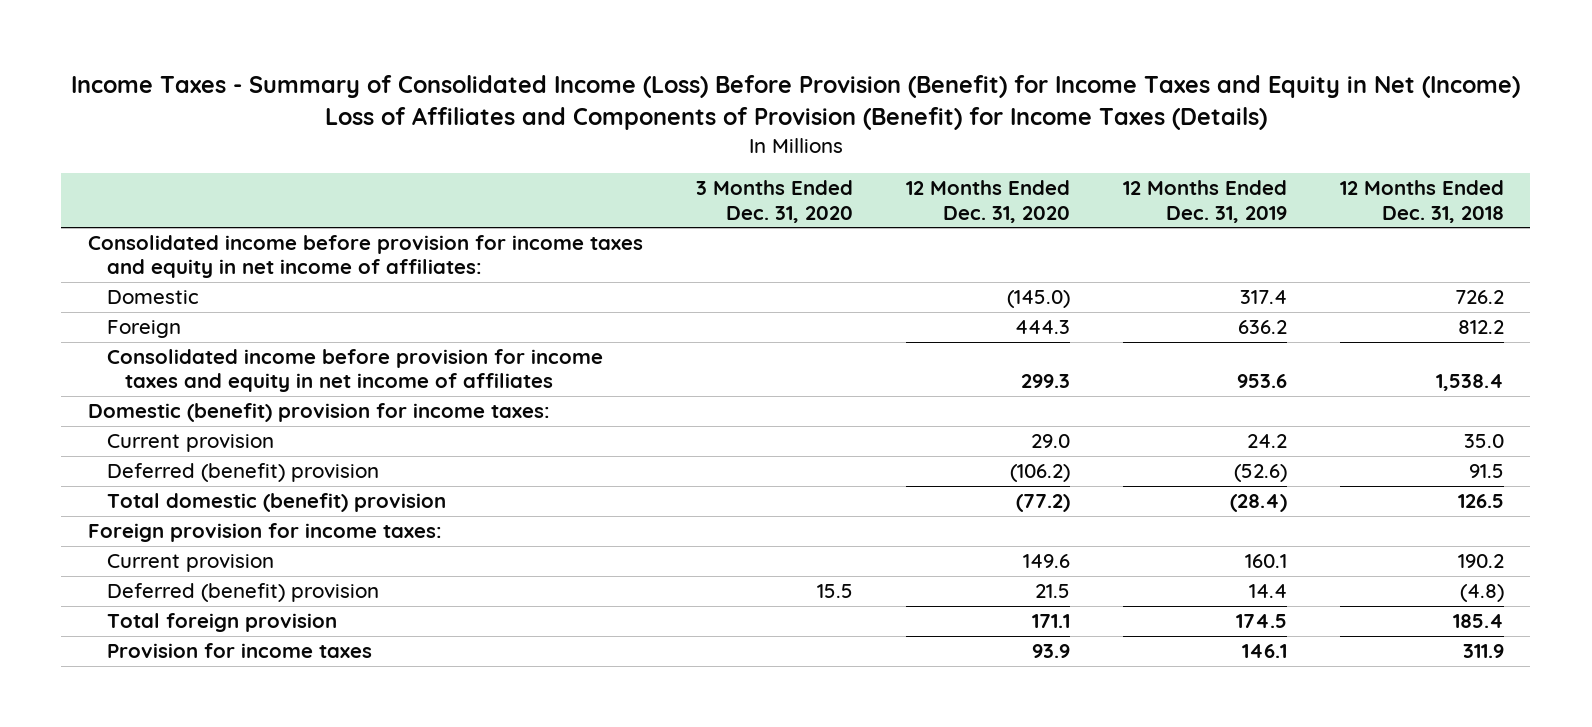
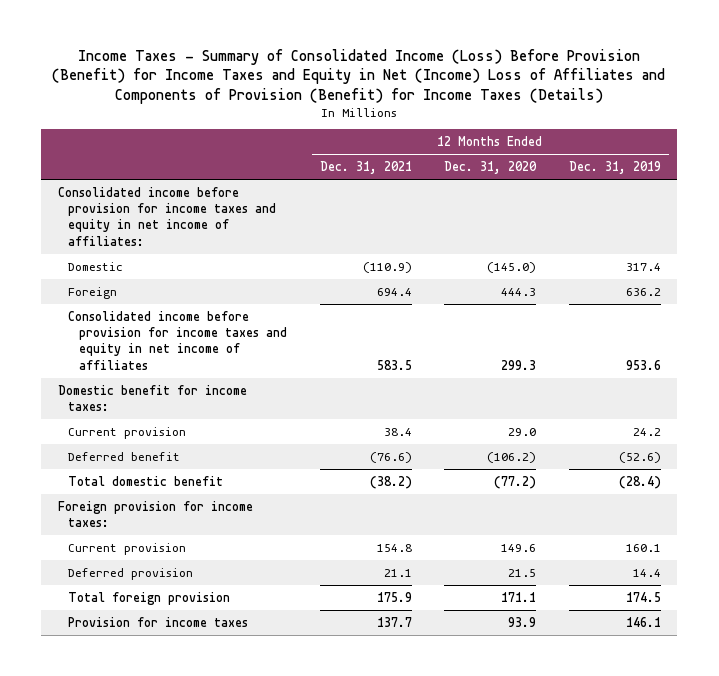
- | 3 Months Ended Dec. 31, 2020 | 12 Months Ended Dec. 31, 2020 | 12 Months Ended Dec. 31, 2019 | 12 Months Ended Dec. 31, 2018
+ | 12 Months Ended Dec. 31, 2021 | 12 Months Ended Dec. 31, 2020 | 12 Months Ended Dec. 31, 2019
- Domestic (benefit) provision for income taxes:
+ Domestic benefit for income taxes:
- Deferred (benefit) provision | | (106.2) | (52.6) | 91.5
- Total domestic (benefit) provision | | (77.2) | (28.4) | 126.5
+ Deferred benefit | (76.6) | (106.2) | (52.6)
+ Total domestic benefit | (38.2) | (77.2) | (28.4)
- Deferred (benefit) provision | 15.5 | 21.5 | 14.4 | (4.8)
+ Deferred provision | 21.1 | 21.5 | 14.4

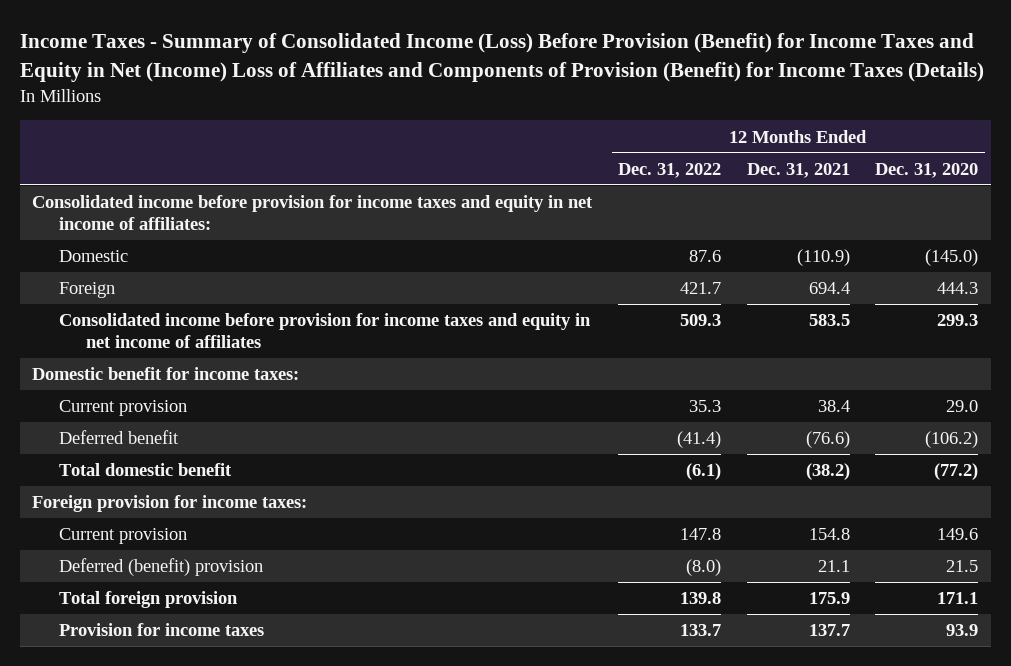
- | 12 Months Ended Dec. 31, 2021 | 12 Months Ended Dec. 31, 2020 | 12 Months Ended Dec. 31, 2019
+ | 12 Months Ended Dec. 31, 2022 | 12 Months Ended Dec. 31, 2021 | 12 Months Ended Dec. 31, 2020
- Deferred provision | 21.1 | 21.5 | 14.4
+ Deferred (benefit) provision | (8.0) | 21.1 | 21.5

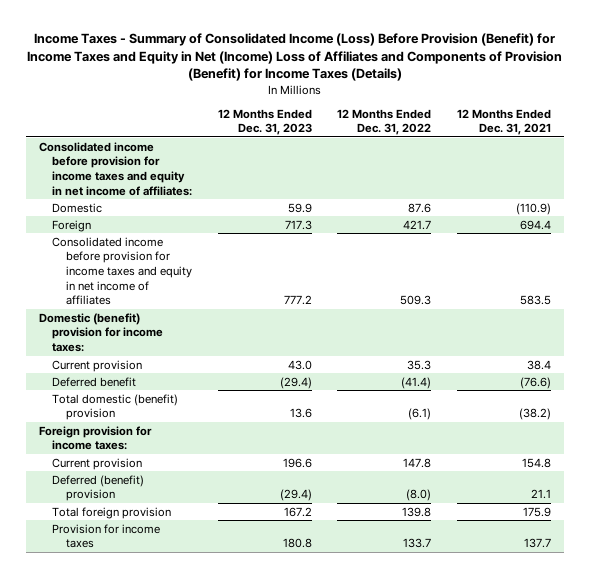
- | 12 Months Ended Dec. 31, 2022 | 12 Months Ended Dec. 31, 2021 | 12 Months Ended Dec. 31, 2020
+ | 12 Months Ended Dec. 31, 2023 | 12 Months Ended Dec. 31, 2022 | 12 Months Ended Dec. 31, 2021
- Domestic benefit for income taxes:
+ Domestic (benefit) provision for income taxes:
- Total domestic benefit | (6.1) | (38.2) | (77.2)
+ Total domestic (benefit) provision | 13.6 | (6.1) | (38.2)

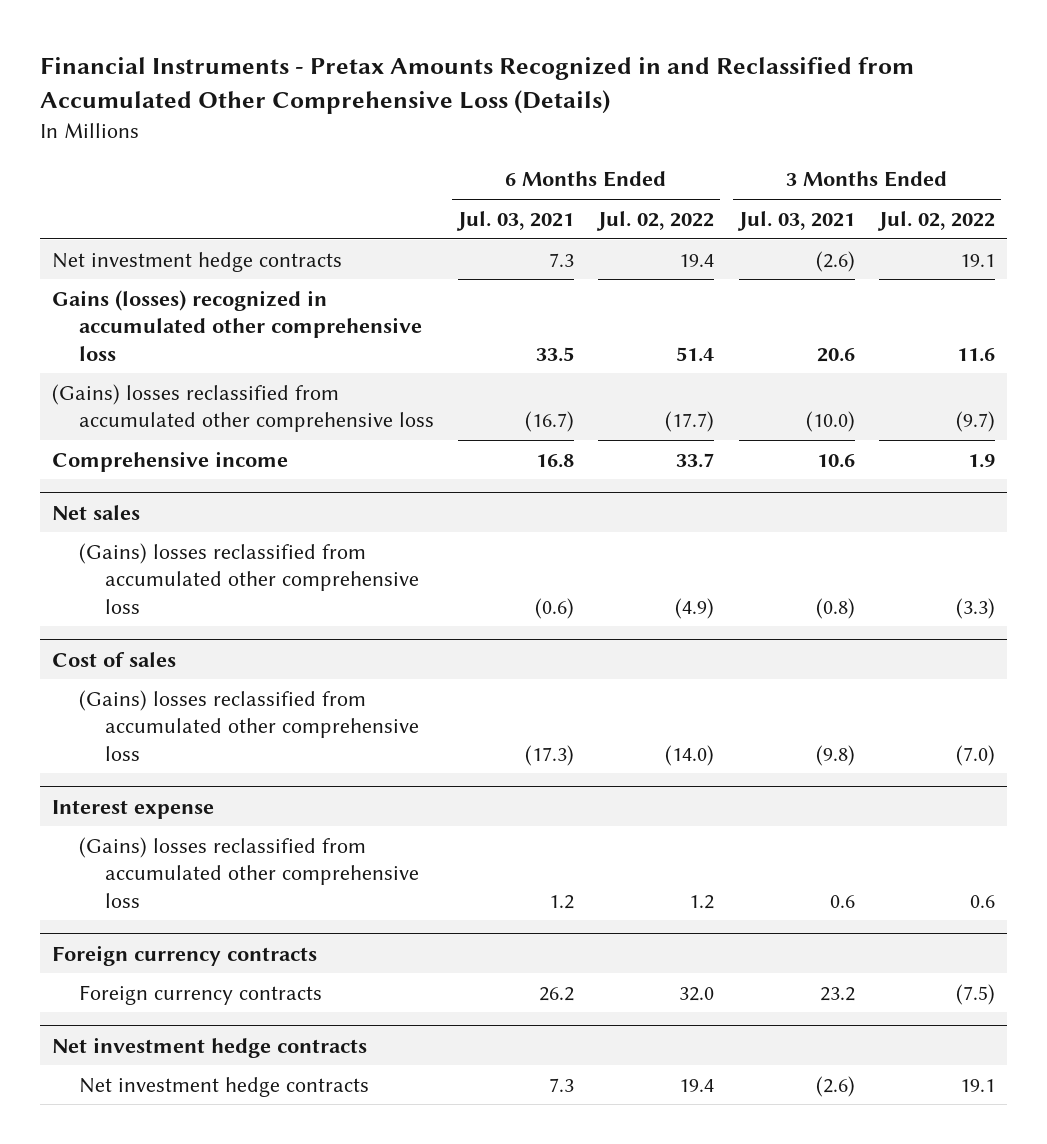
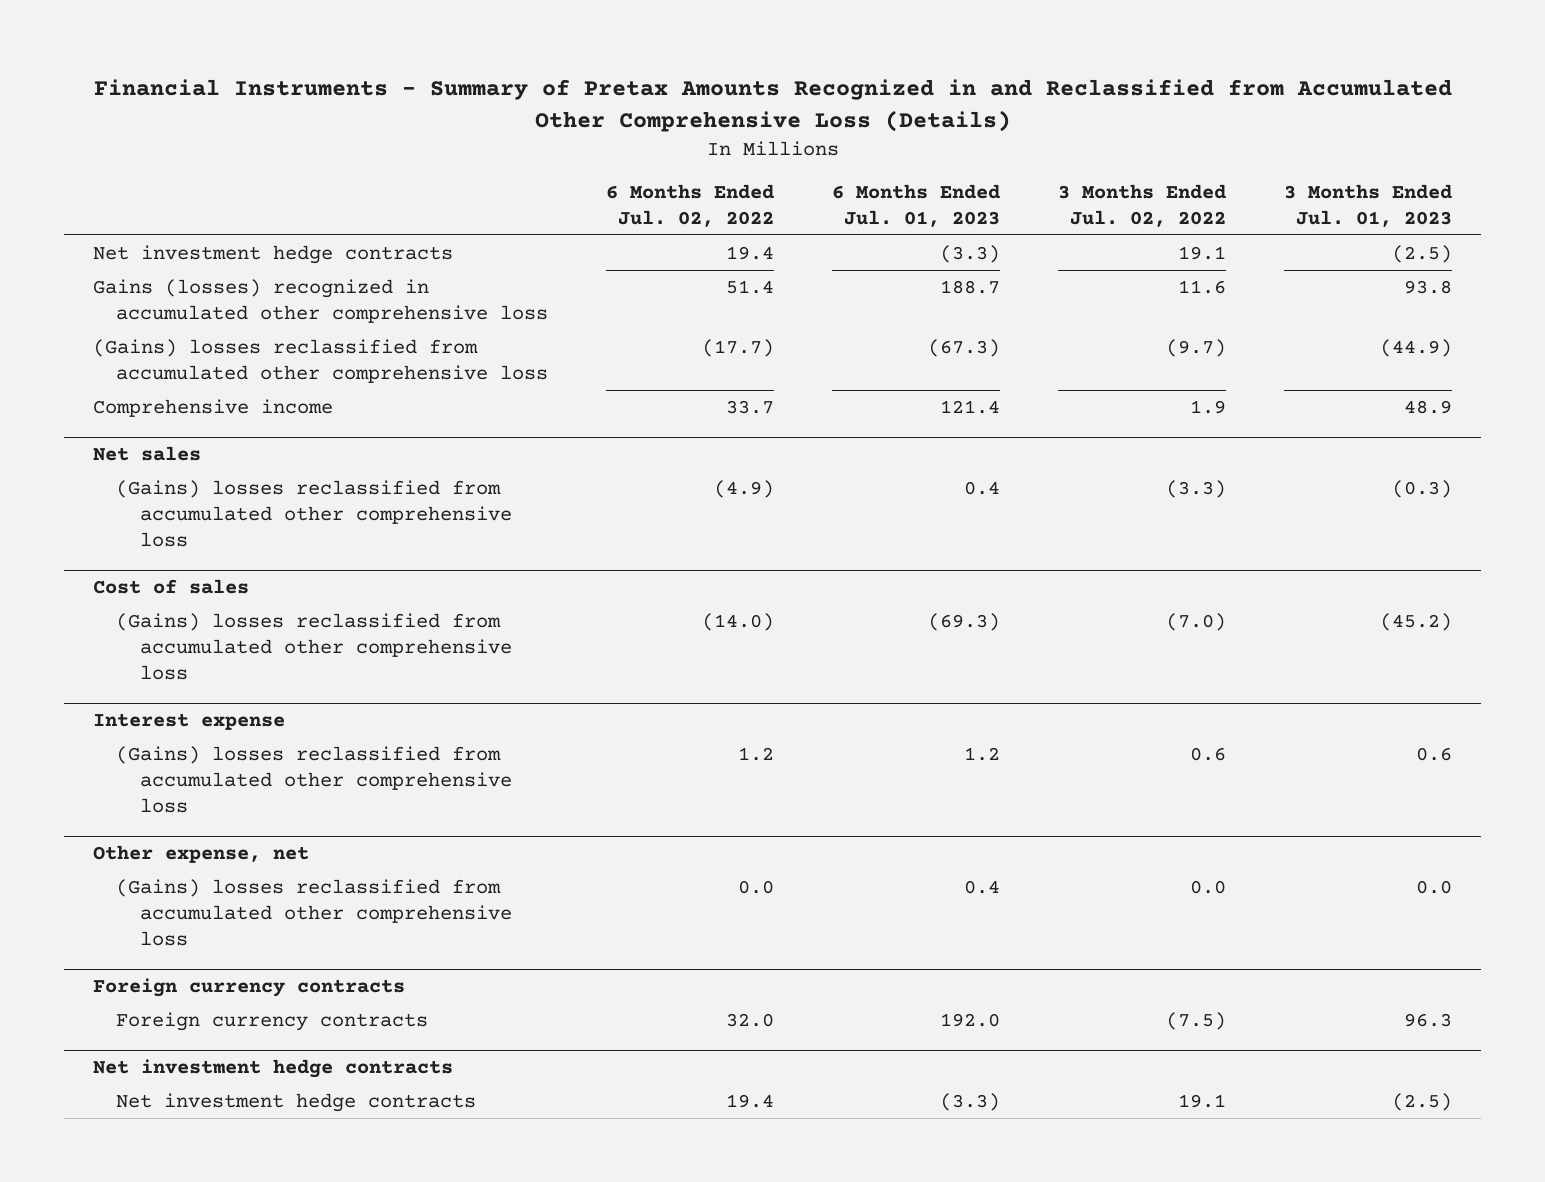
- Financial Instruments - Pretax Amounts Recognized in and Reclassified from Accumulated Other Comprehensive Loss (Details)
+ Financial Instruments - Summary of Pretax Amounts Recognized in and Reclassified from Accumulated Other Comprehensive Loss (Details)
- | 6 Months Ended Jul. 03, 2021 | 6 Months Ended Jul. 02, 2022 | 3 Months Ended Jul. 03, 2021 | 3 Months Ended Jul. 02, 2022
+ | 6 Months Ended Jul. 02, 2022 | 6 Months Ended Jul. 01, 2023 | 3 Months Ended Jul. 02, 2022 | 3 Months Ended Jul. 01, 2023
+ Other expense, net
+ (Gains) losses reclassified from accumulated other comprehensive loss | 0.0 | 0.4 | 0.0 | 0.0

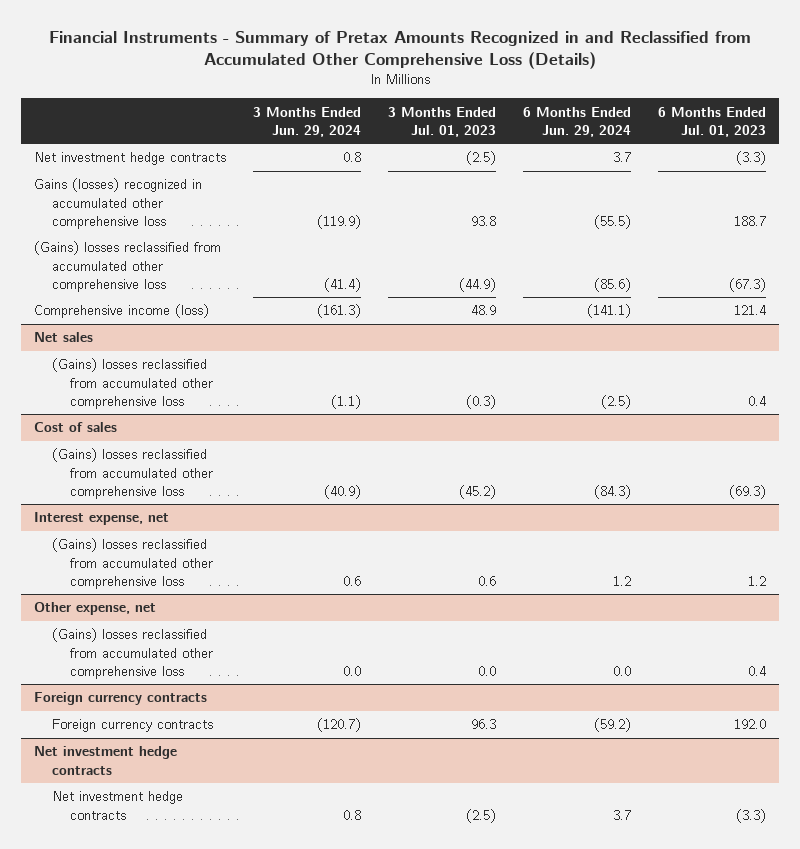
- | 6 Months Ended Jul. 02, 2022 | 6 Months Ended Jul. 01, 2023 | 3 Months Ended Jul. 02, 2022 | 3 Months Ended Jul. 01, 2023
+ | 3 Months Ended Jun. 29, 2024 | 3 Months Ended Jul. 01, 2023 | 6 Months Ended Jun. 29, 2024 | 6 Months Ended Jul. 01, 2023
- Comprehensive income | 33.7 | 121.4 | 1.9 | 48.9
+ Comprehensive income (loss) | (161.3) | 48.9 | (141.1) | 121.4
- Interest expense
+ Interest expense, net

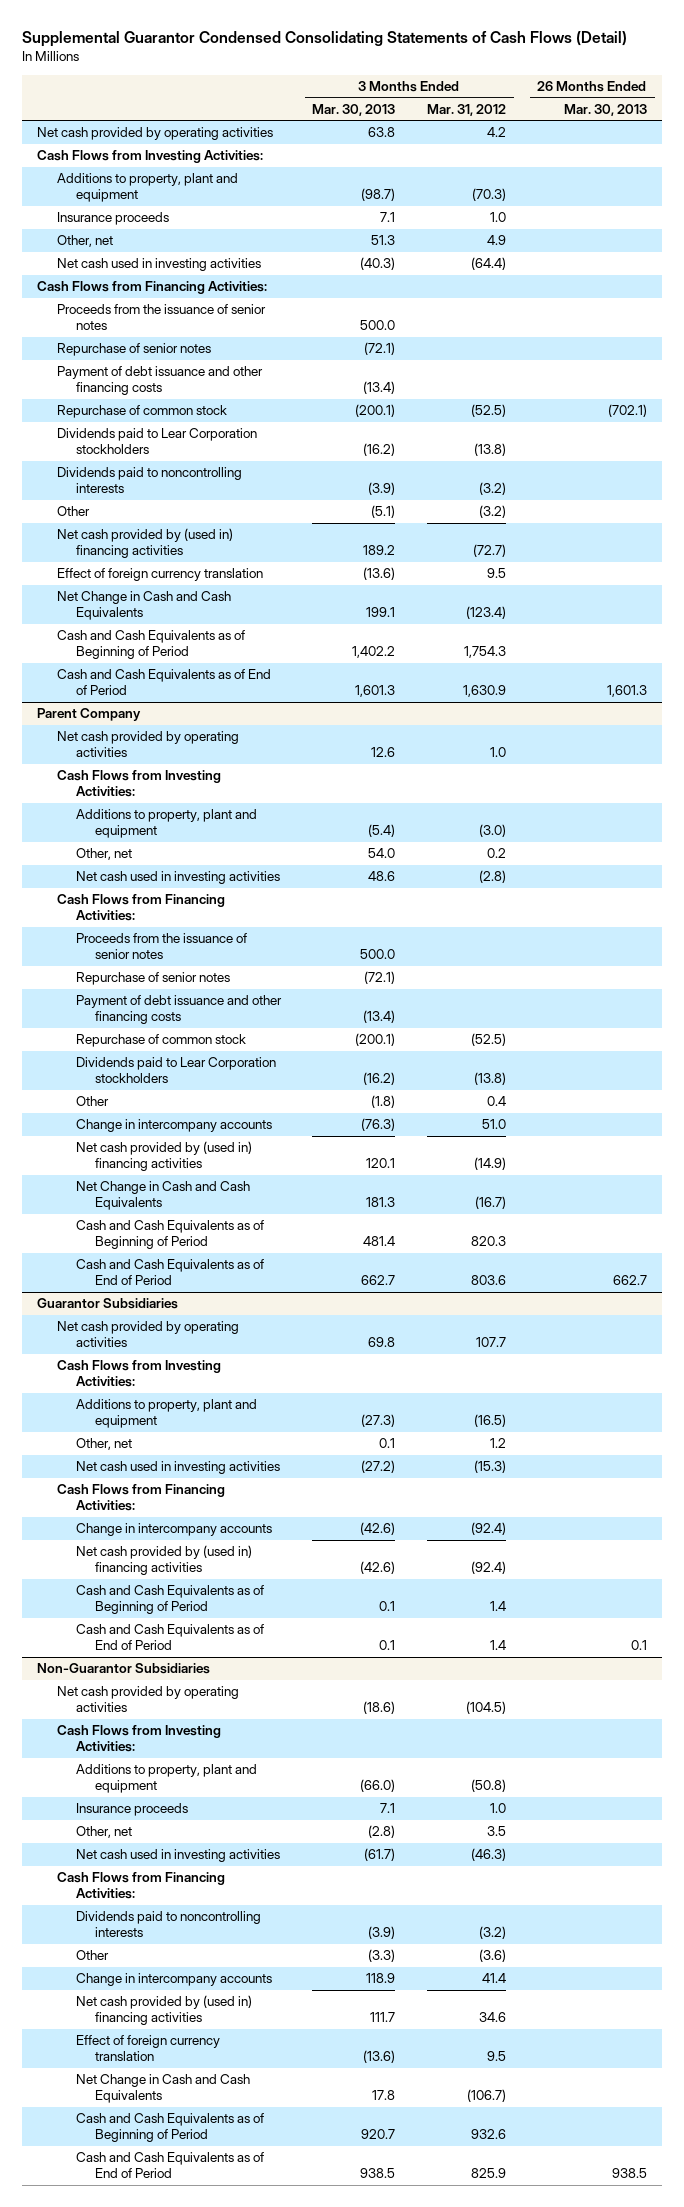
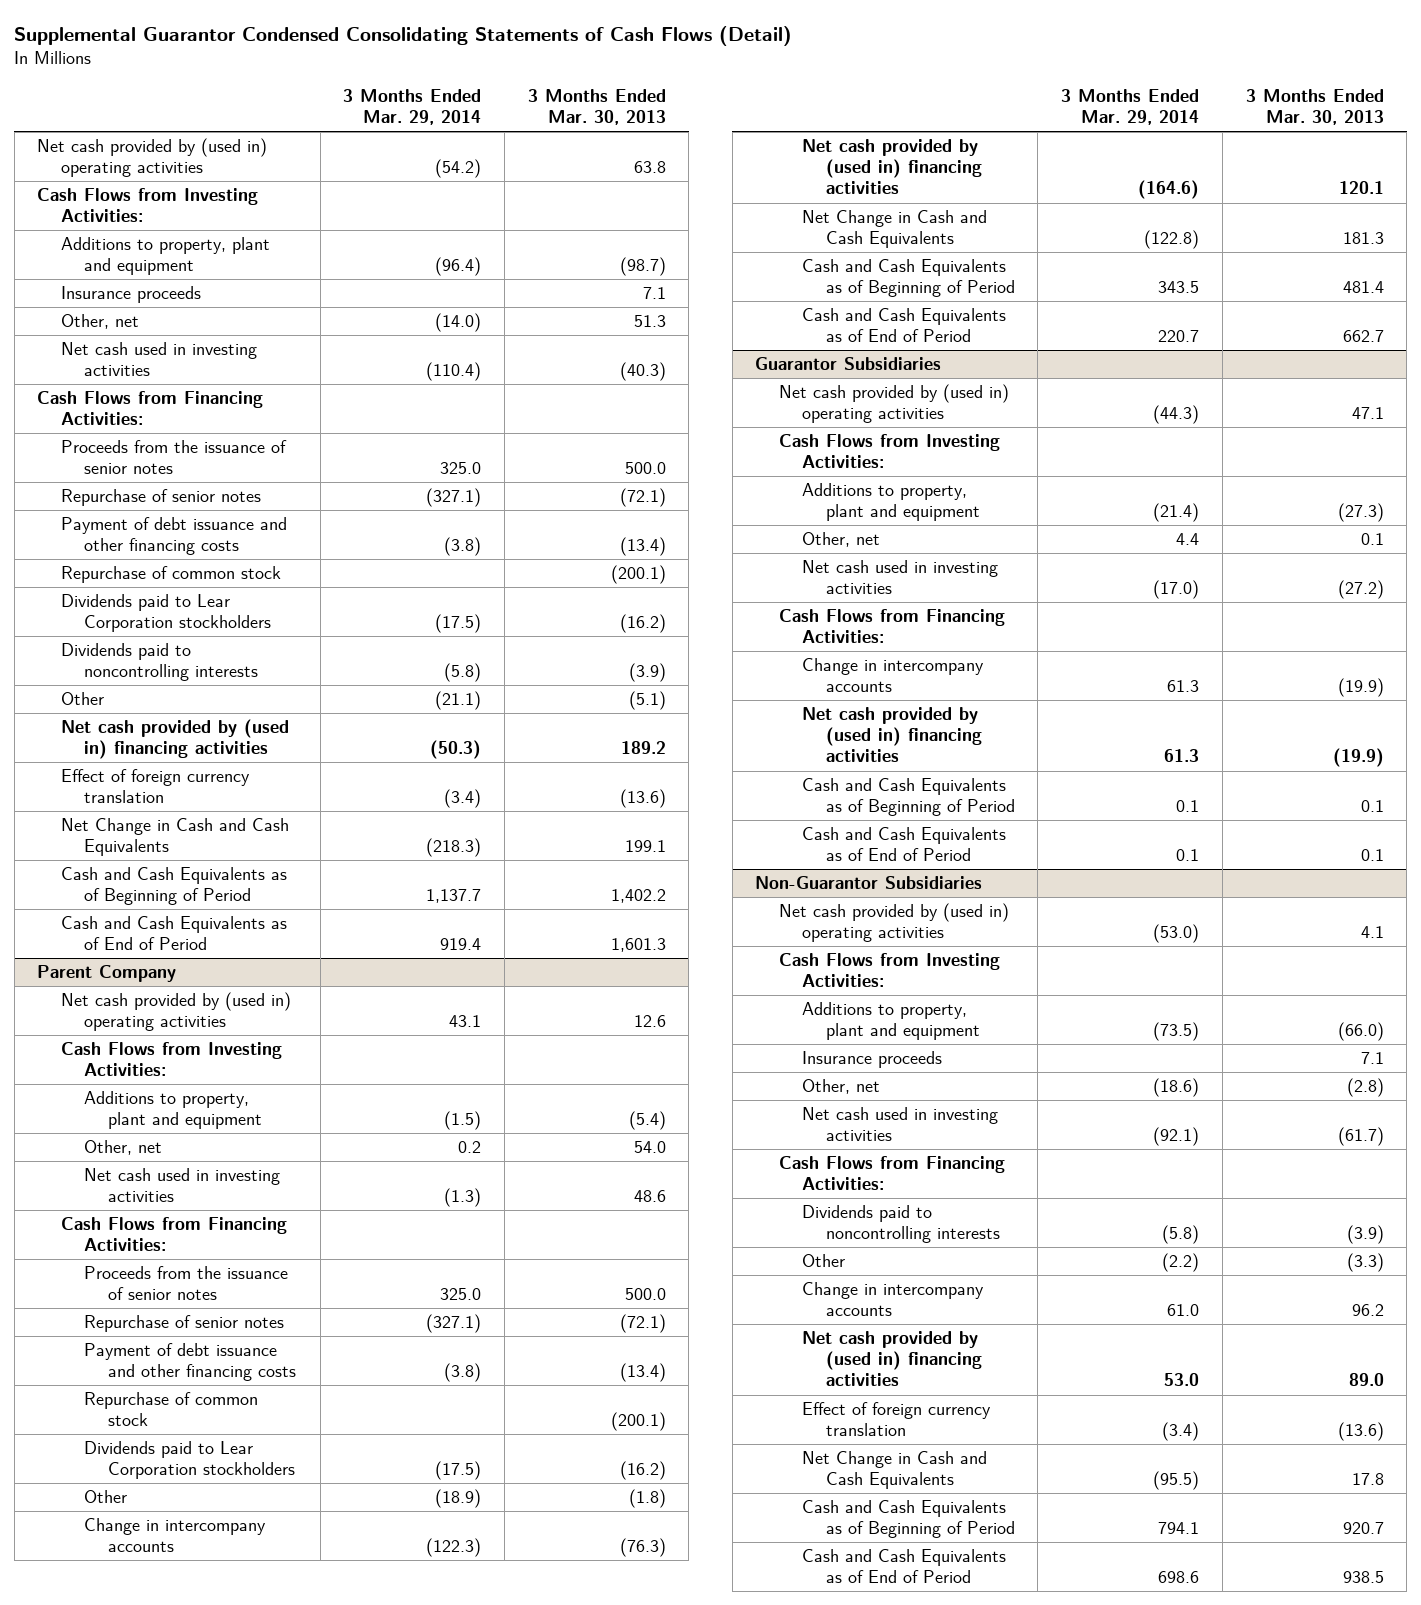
- | 3 Months Ended Mar. 30, 2013 | 3 Months Ended Mar. 31, 2012 | 26 Months Ended Mar. 30, 2013
+ | 3 Months Ended Mar. 29, 2014 | 3 Months Ended Mar. 30, 2013
- Net cash provided by operating activities | 63.8 | 4.2 |
+ Net cash provided by (used in) operating activities | (54.2) | 63.8
@ Parent Company
- Net cash provided by operating activities | 12.6 | 1.0 |
+ Net cash provided by (used in) operating activities | 43.1 | 12.6
@ Guarantor Subsidiaries
- Net cash provided by operating activities | 69.8 | 107.7 |
+ Net cash provided by (used in) operating activities | (44.3) | 47.1
- Change in intercompany accounts | (42.6) | (92.4) |
- Net cash provided by (used in) financing activities | (42.6) | (92.4) |
+ Change in intercompany accounts | 61.3 | (19.9)
+ Net cash provided by (used in) financing activities | 61.3 | (19.9)
@ Non-Guarantor Subsidiaries
- Net cash provided by operating activities | (18.6) | (104.5) |
+ Net cash provided by (used in) operating activities | (53.0) | 4.1
- Change in intercompany accounts | 118.9 | 41.4 |
- Net cash provided by (used in) financing activities | 111.7 | 34.6 |
+ Change in intercompany accounts | 61.0 | 96.2
+ Net cash provided by (used in) financing activities | 53.0 | 89.0

